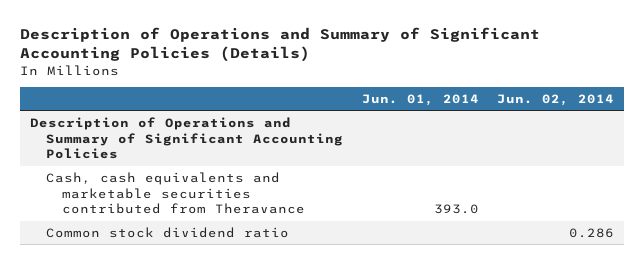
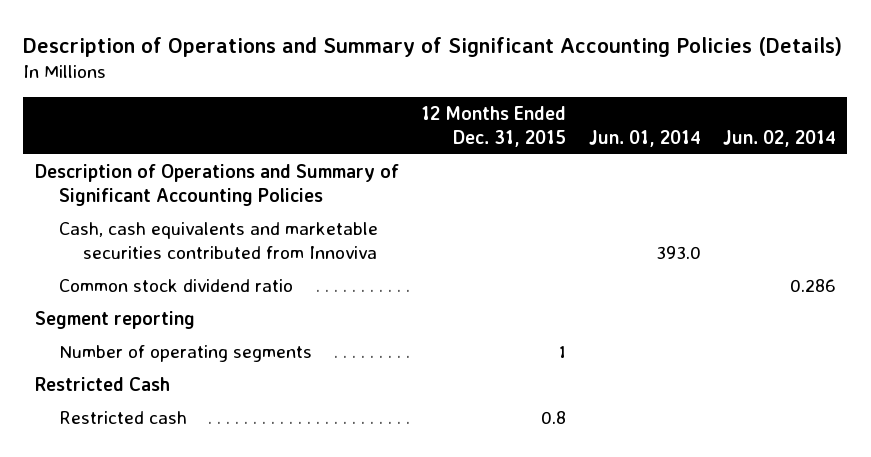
- | Jun. 01, 2014 | Jun. 02, 2014
+ | 12 Months Ended Dec. 31, 2015 | Jun. 01, 2014 | Jun. 02, 2014
- Cash, cash equivalents and marketable securities contributed from Theravance | 393.0 |
+ Cash, cash equivalents and marketable securities contributed from Innoviva | | 393.0 |
+ Segment reporting
+ Number of operating segments | 1 | |
+ Restricted Cash
+ Restricted cash | 0.8 | |

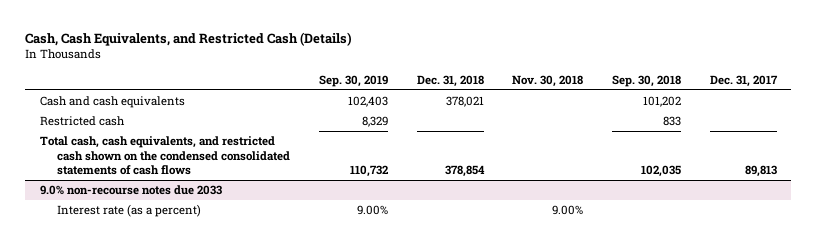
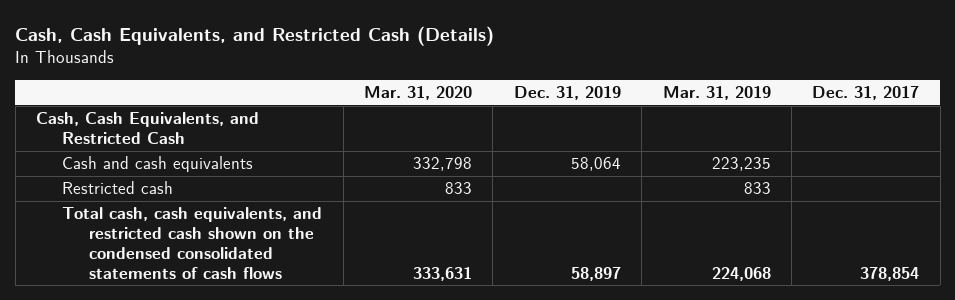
- | Sep. 30, 2019 | Dec. 31, 2018 | Nov. 30, 2018 | Sep. 30, 2018 | Dec. 31, 2017
+ | Mar. 31, 2020 | Dec. 31, 2019 | Mar. 31, 2019 | Dec. 31, 2017
+ Cash, Cash Equivalents, and Restricted Cash
- Total cash, cash equivalents, and restricted cash shown on the condensed consolidated statements of cash flows | 110,732 | 378,854 | | 102,035 | 89,813
- 9.0% non-recourse notes due 2033
- Interest rate (as a percent) | 9.00% | | 9.00% | |
+ Total cash, cash equivalents, and restricted cash shown on the condensed consolidated statements of cash flows | 333,631 | 58,897 | 224,068 | 378,854

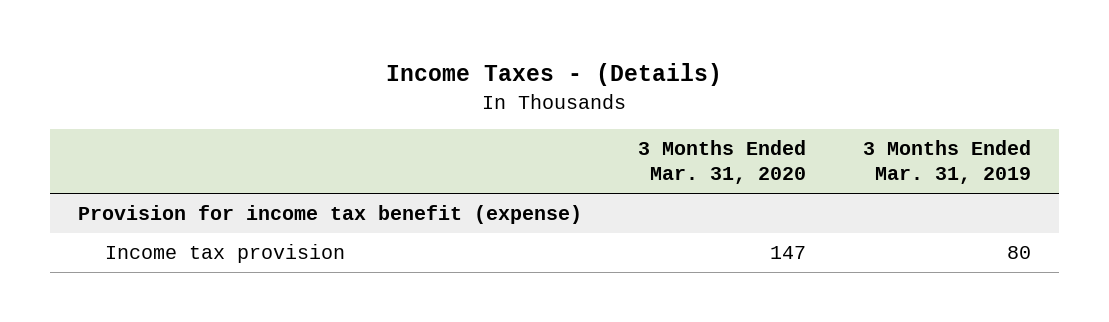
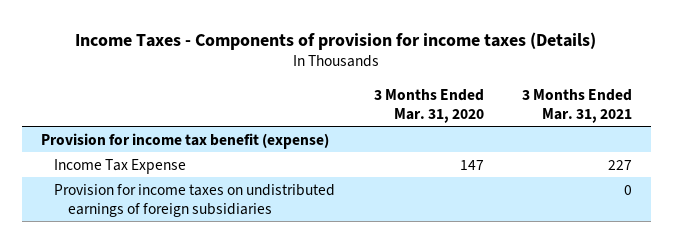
- Income Taxes - (Details)
+ Income Taxes - Components of provision for income taxes (Details)
- | 3 Months Ended Mar. 31, 2020 | 3 Months Ended Mar. 31, 2019
+ | 3 Months Ended Mar. 31, 2020 | 3 Months Ended Mar. 31, 2021
- Income tax provision | 147 | 80
+ Income Tax Expense | 147 | 227
+ Provision for income taxes on undistributed earnings of foreign subsidiaries | | 0

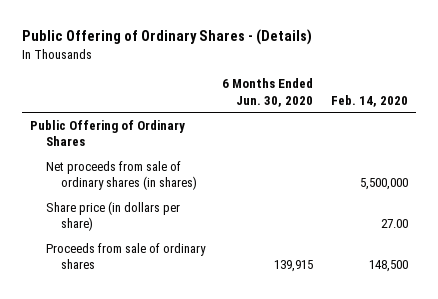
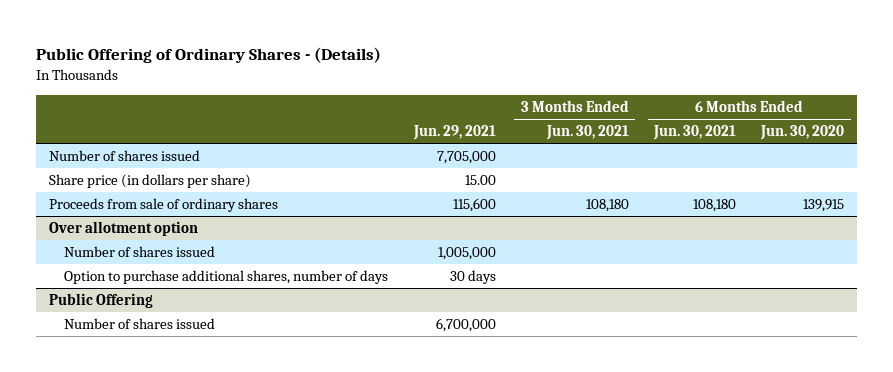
- | 6 Months Ended Jun. 30, 2020 | Feb. 14, 2020
+ | Jun. 29, 2021 | 3 Months Ended Jun. 30, 2021 | 6 Months Ended Jun. 30, 2021 | 6 Months Ended Jun. 30, 2020
- Public Offering of Ordinary Shares
- Net proceeds from sale of ordinary shares (in shares) | | 5,500,000
+ Number of shares issued | 7,705,000 | | |
+ Over allotment option
+ Number of shares issued | 1,005,000 | | |
+ Option to purchase additional shares, number of days | 30 days | | |
+ Public Offering
+ Number of shares issued | 6,700,000 | | |

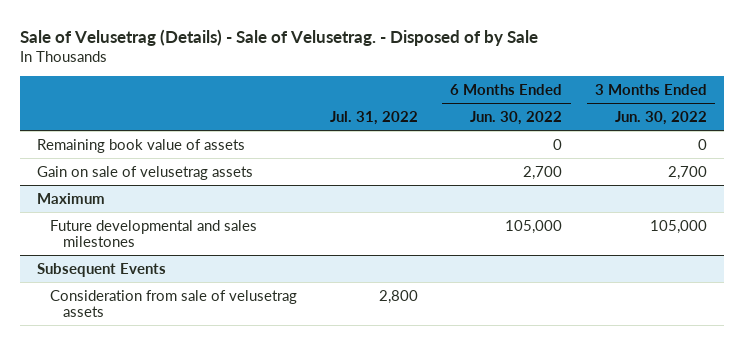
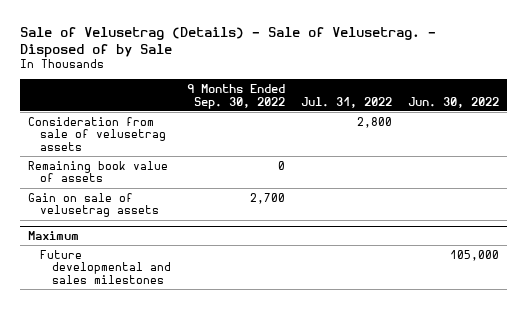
- | Jul. 31, 2022 | 6 Months Ended Jun. 30, 2022 | 3 Months Ended Jun. 30, 2022
+ | 9 Months Ended Sep. 30, 2022 | Jul. 31, 2022 | Jun. 30, 2022
+ Consideration from sale of velusetrag assets | | 2,800 |
- Subsequent Events
- Consideration from sale of velusetrag assets | 2,800 | |

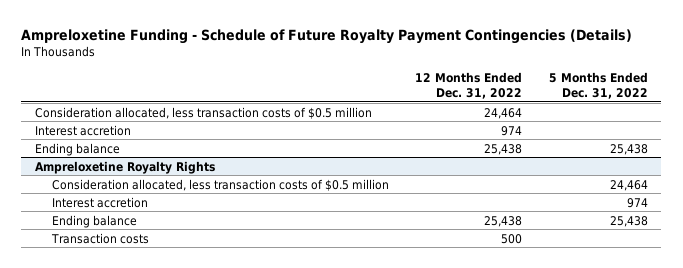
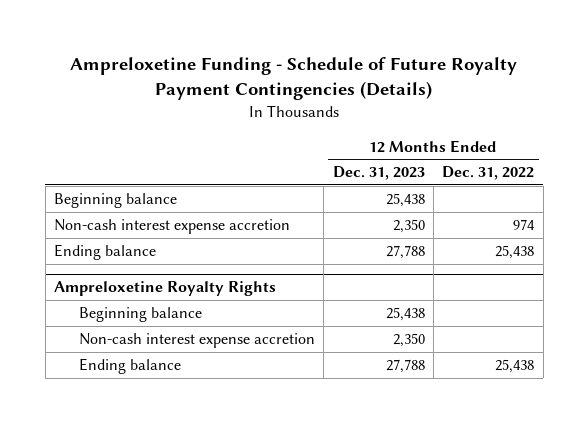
- | 12 Months Ended Dec. 31, 2022 | 5 Months Ended Dec. 31, 2022
+ | 12 Months Ended Dec. 31, 2023 | 12 Months Ended Dec. 31, 2022
- Consideration allocated, less transaction costs of $0.5 million | 24,464 |
- Interest accretion | 974 |
+ Beginning balance | 25,438 |
+ Non-cash interest expense accretion | 2,350 | 974
@ Ampreloxetine Royalty Rights
- Consideration allocated, less transaction costs of $0.5 million | | 24,464
- Interest accretion | | 974
+ Beginning balance | 25,438 |
+ Non-cash interest expense accretion | 2,350 |
- Transaction costs | 500 |

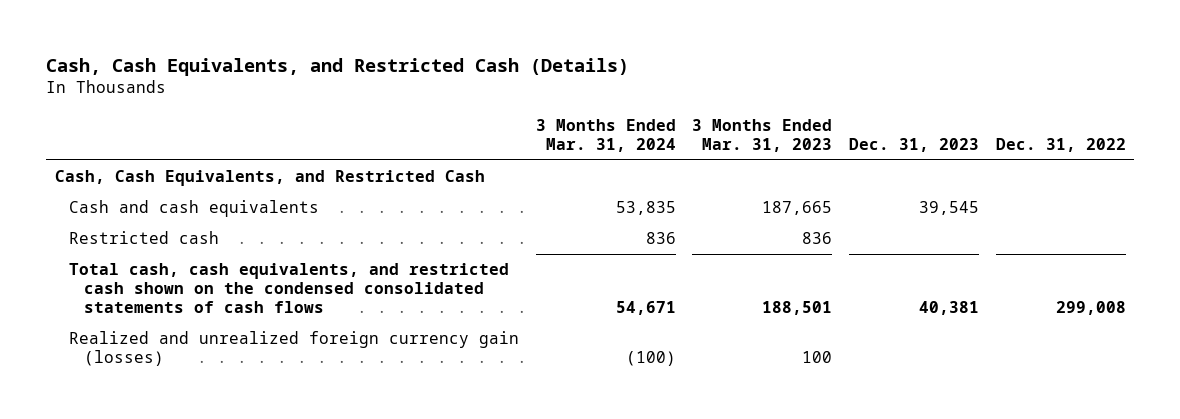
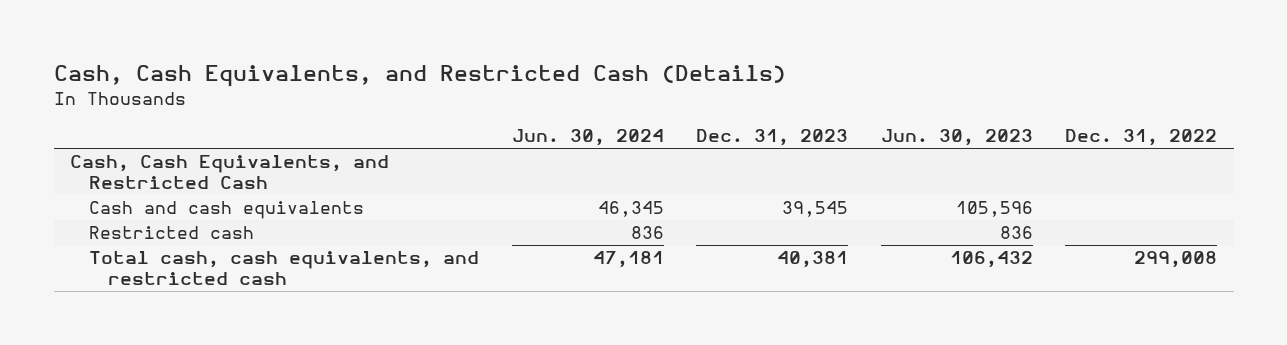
- | 3 Months Ended Mar. 31, 2024 | 3 Months Ended Mar. 31, 2023 | Dec. 31, 2023 | Dec. 31, 2022
+ | Jun. 30, 2024 | Dec. 31, 2023 | Jun. 30, 2023 | Dec. 31, 2022
- Total cash, cash equivalents, and restricted cash shown on the condensed consolidated statements of cash flows | 54,671 | 188,501 | 40,381 | 299,008
- Realized and unrealized foreign currency gain (losses) | (100) | 100 | |
+ Total cash, cash equivalents, and restricted cash | 47,181 | 40,381 | 106,432 | 299,008

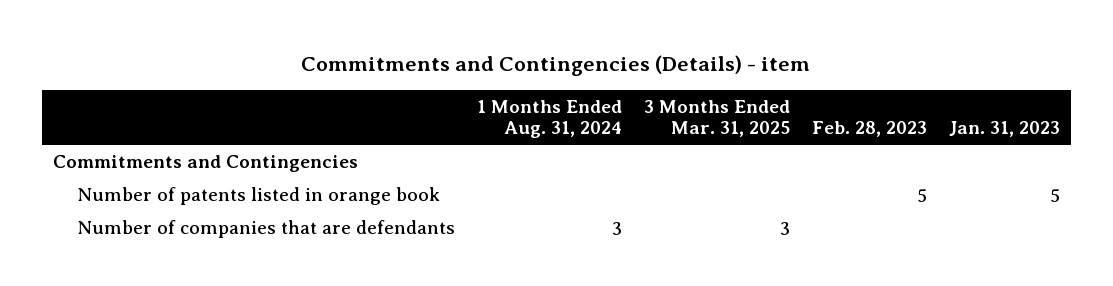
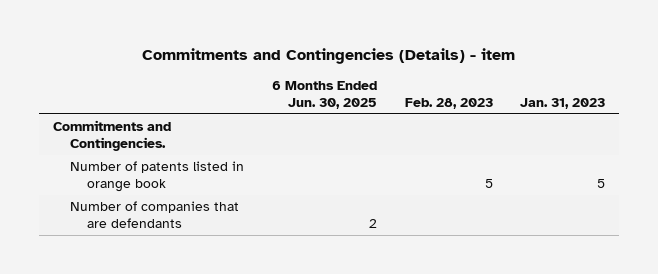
- | 1 Months Ended Aug. 31, 2024 | 3 Months Ended Mar. 31, 2025 | Feb. 28, 2023 | Jan. 31, 2023
+ | 6 Months Ended Jun. 30, 2025 | Feb. 28, 2023 | Jan. 31, 2023
- Commitments and Contingencies
+ Commitments and Contingencies.

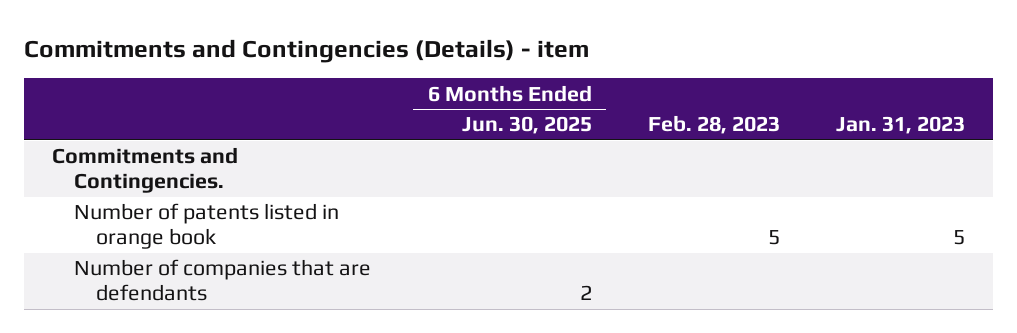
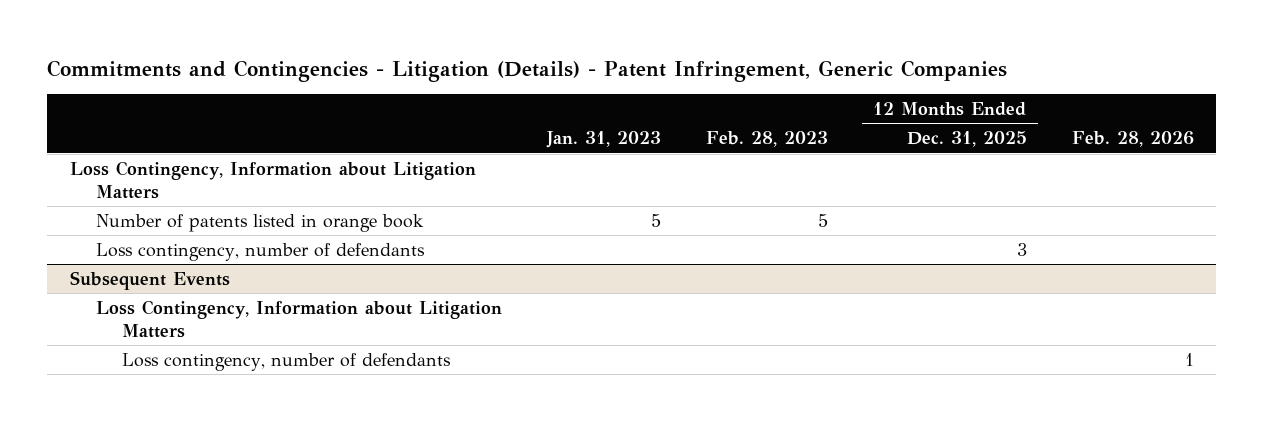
- Commitments and Contingencies (Details) - item
+ Commitments and Contingencies - Litigation (Details) - Patent Infringement, Generic Companies
- | 6 Months Ended Jun. 30, 2025 | Feb. 28, 2023 | Jan. 31, 2023
+ | Jan. 31, 2023 | Feb. 28, 2023 | 12 Months Ended Dec. 31, 2025 | Feb. 28, 2026
- Commitments and Contingencies.
+ Loss Contingency, Information about Litigation Matters
- Number of companies that are defendants | 2 | |
+ Loss contingency, number of defendants | | | 3 |
+ Subsequent Events
+ Loss Contingency, Information about Litigation Matters
+ Loss contingency, number of defendants | | | | 1

